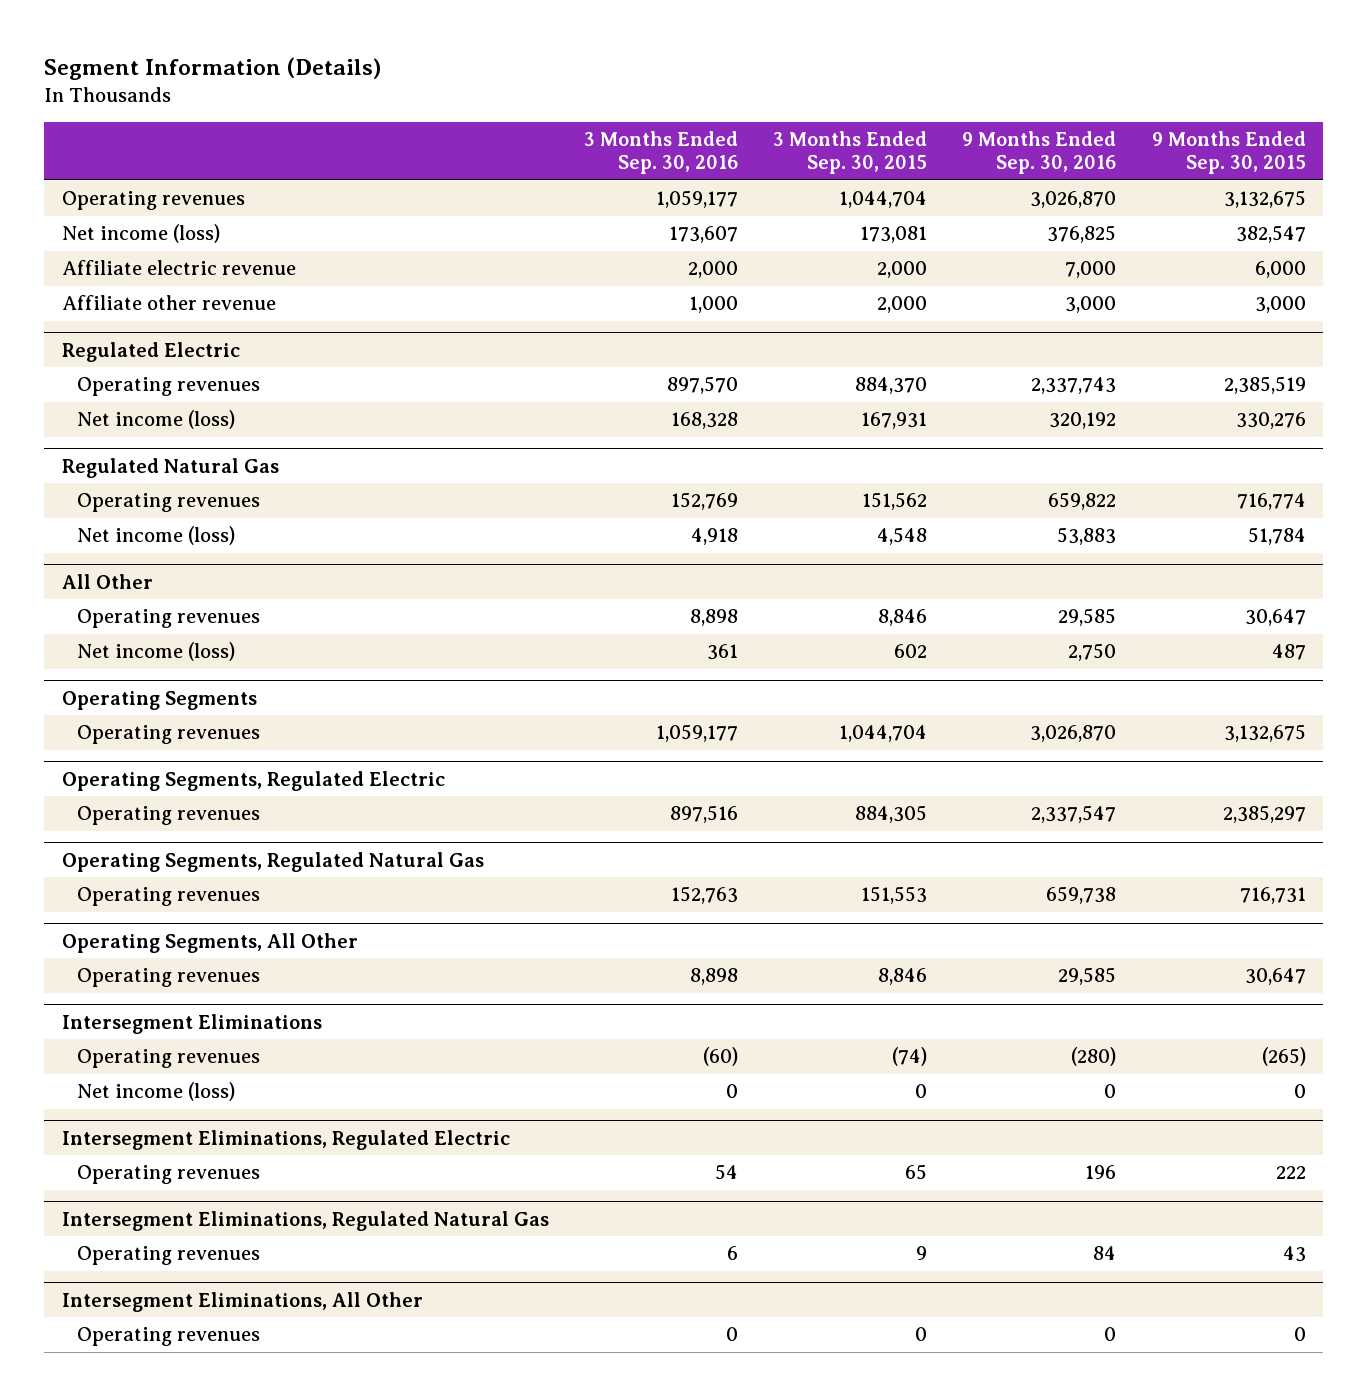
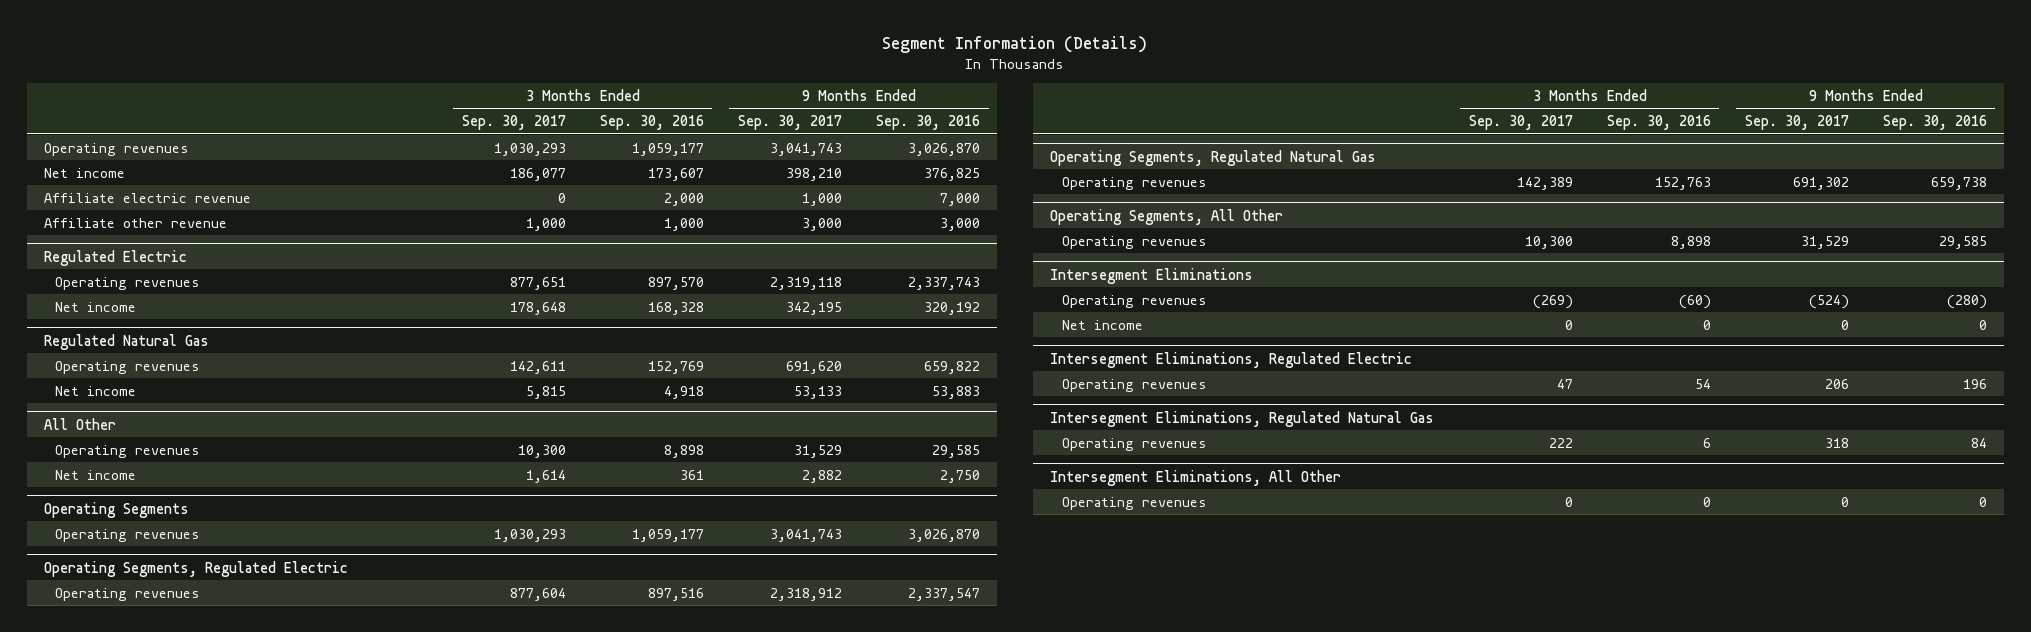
- | 3 Months Ended Sep. 30, 2016 | 3 Months Ended Sep. 30, 2015 | 9 Months Ended Sep. 30, 2016 | 9 Months Ended Sep. 30, 2015
+ | 3 Months Ended Sep. 30, 2017 | 3 Months Ended Sep. 30, 2016 | 9 Months Ended Sep. 30, 2017 | 9 Months Ended Sep. 30, 2016
- Net income (loss) | 173,607 | 173,081 | 376,825 | 382,547
+ Net income | 186,077 | 173,607 | 398,210 | 376,825
@ Regulated Electric
- Net income (loss) | 168,328 | 167,931 | 320,192 | 330,276
+ Net income | 178,648 | 168,328 | 342,195 | 320,192
@ Regulated Natural Gas
- Net income (loss) | 4,918 | 4,548 | 53,883 | 51,784
+ Net income | 5,815 | 4,918 | 53,133 | 53,883
@ All Other
- Net income (loss) | 361 | 602 | 2,750 | 487
+ Net income | 1,614 | 361 | 2,882 | 2,750
@ Intersegment Eliminations
- Net income (loss) | 0 | 0 | 0 | 0
+ Net income | 0 | 0 | 0 | 0

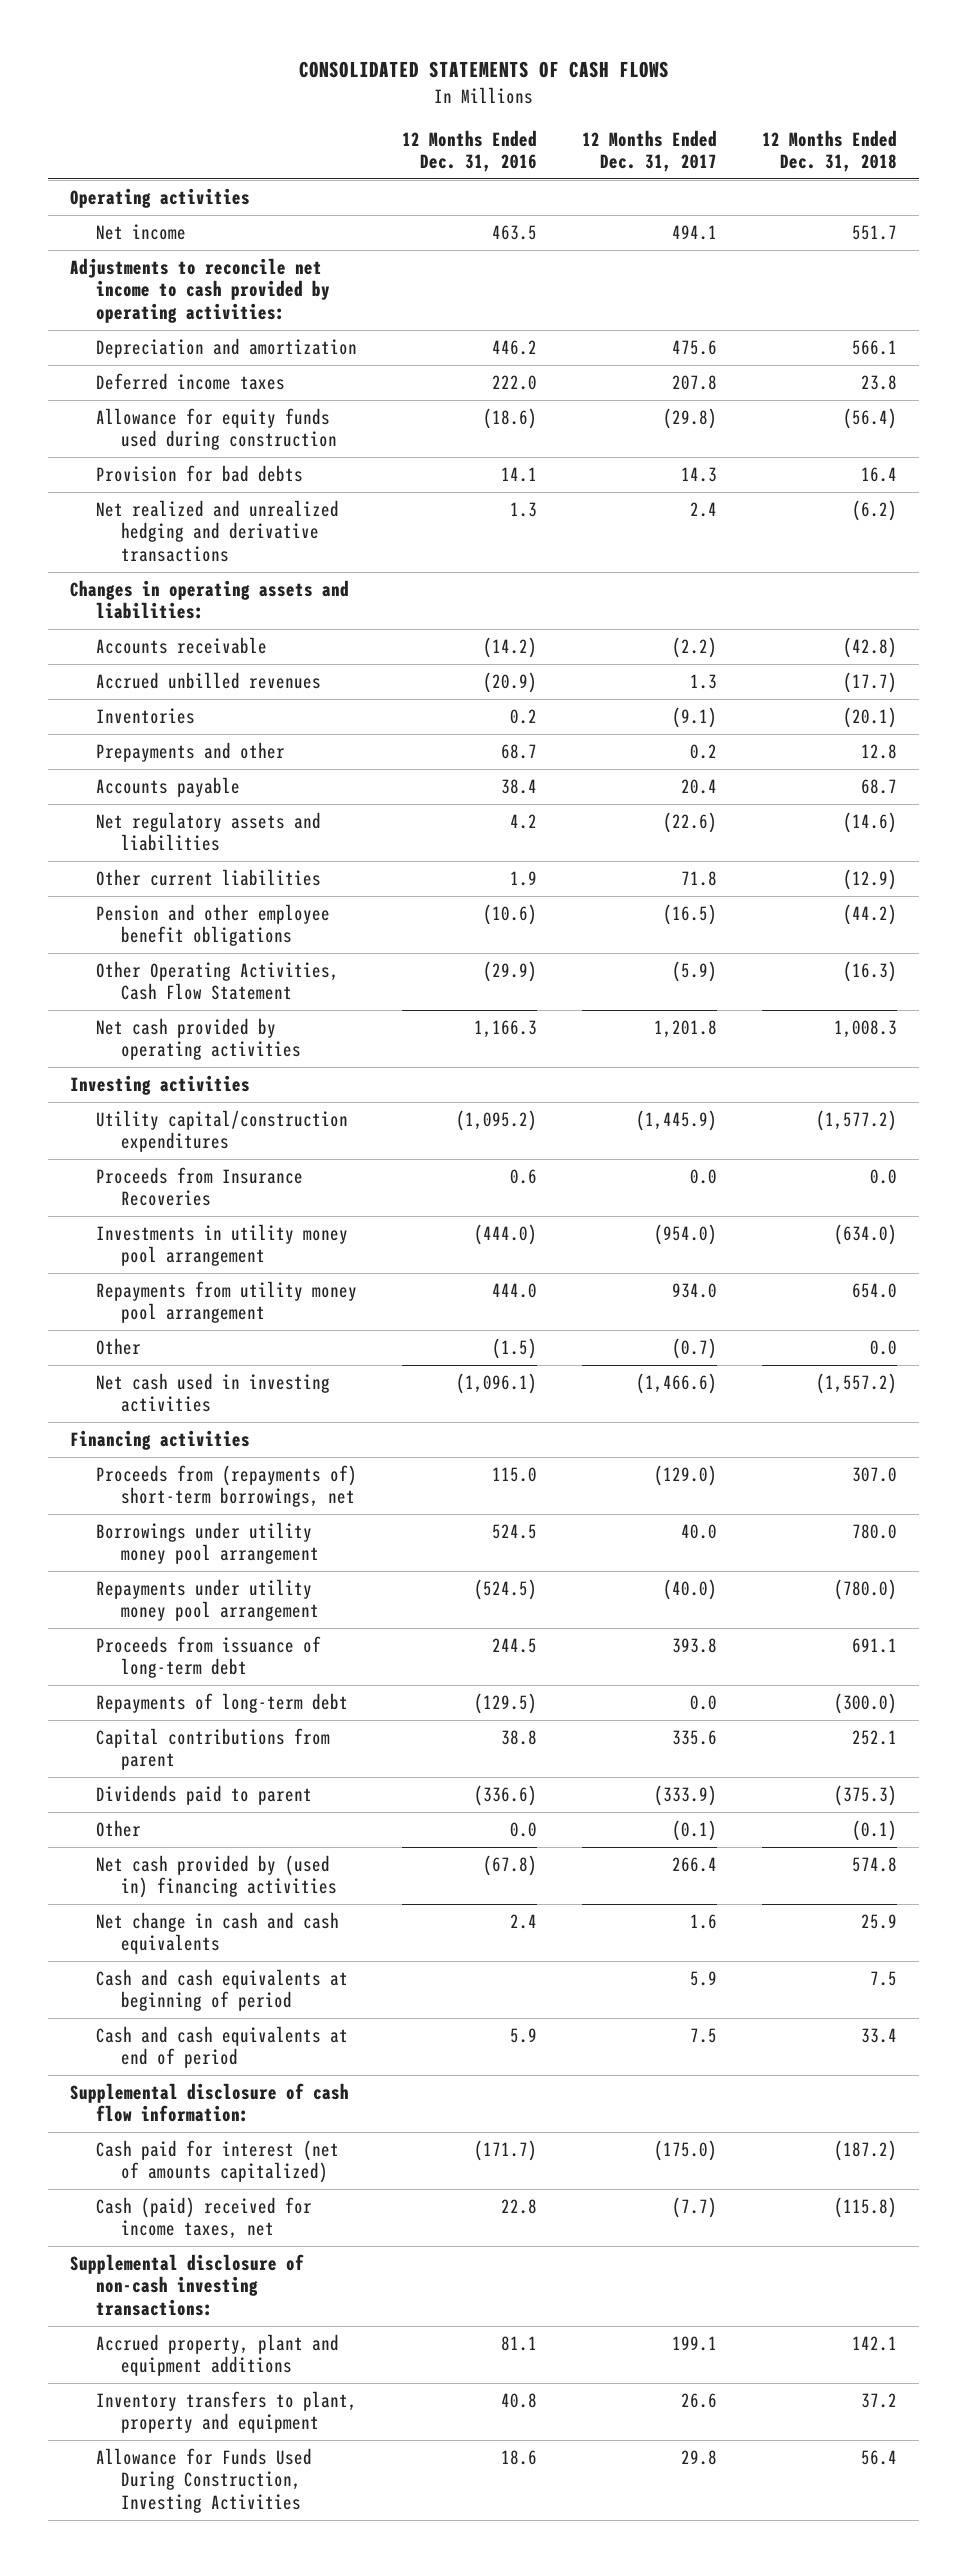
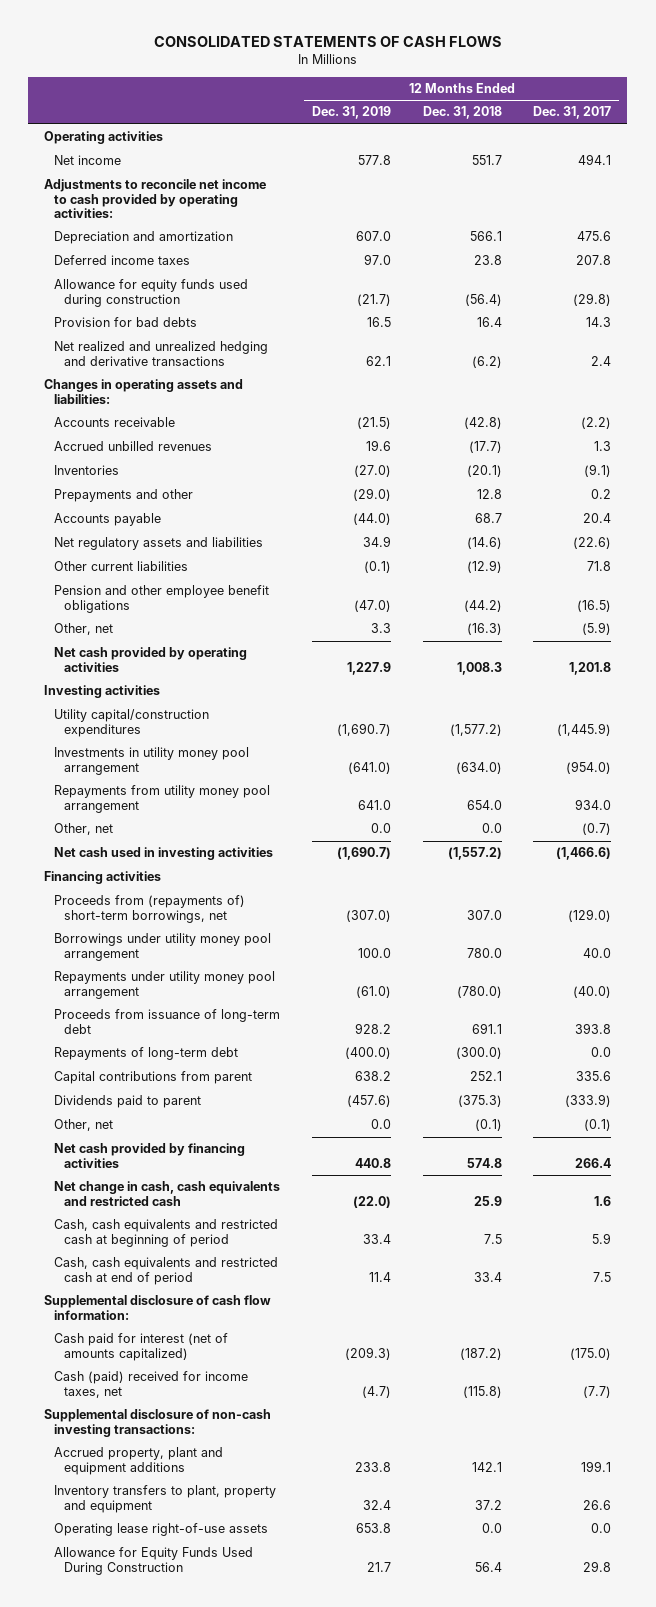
- | 12 Months Ended Dec. 31, 2016 | 12 Months Ended Dec. 31, 2017 | 12 Months Ended Dec. 31, 2018
+ | 12 Months Ended Dec. 31, 2019 | 12 Months Ended Dec. 31, 2018 | 12 Months Ended Dec. 31, 2017
- Other Operating Activities, Cash Flow Statement | (29.9) | (5.9) | (16.3)
+ Other, net | 3.3 | (16.3) | (5.9)
- Proceeds from Insurance Recoveries | 0.6 | 0.0 | 0.0
- Other | (1.5) | (0.7) | 0.0
+ Other, net | 0.0 | 0.0 | (0.7)
- Other | 0.0 | (0.1) | (0.1)
- Net cash provided by (used in) financing activities | (67.8) | 266.4 | 574.8
- Net change in cash and cash equivalents | 2.4 | 1.6 | 25.9
- Cash and cash equivalents at beginning of period | | 5.9 | 7.5
- Cash and cash equivalents at end of period | 5.9 | 7.5 | 33.4
+ Other, net | 0.0 | (0.1) | (0.1)
+ Net cash provided by financing activities | 440.8 | 574.8 | 266.4
+ Net change in cash, cash equivalents and restricted cash | (22.0) | 25.9 | 1.6
+ Cash, cash equivalents and restricted cash at beginning of period | 33.4 | 7.5 | 5.9
+ Cash, cash equivalents and restricted cash at end of period | 11.4 | 33.4 | 7.5
- Allowance for Funds Used During Construction, Investing Activities | 18.6 | 29.8 | 56.4
+ Operating lease right-of-use assets | 653.8 | 0.0 | 0.0
+ Allowance for Equity Funds Used During Construction | 21.7 | 56.4 | 29.8

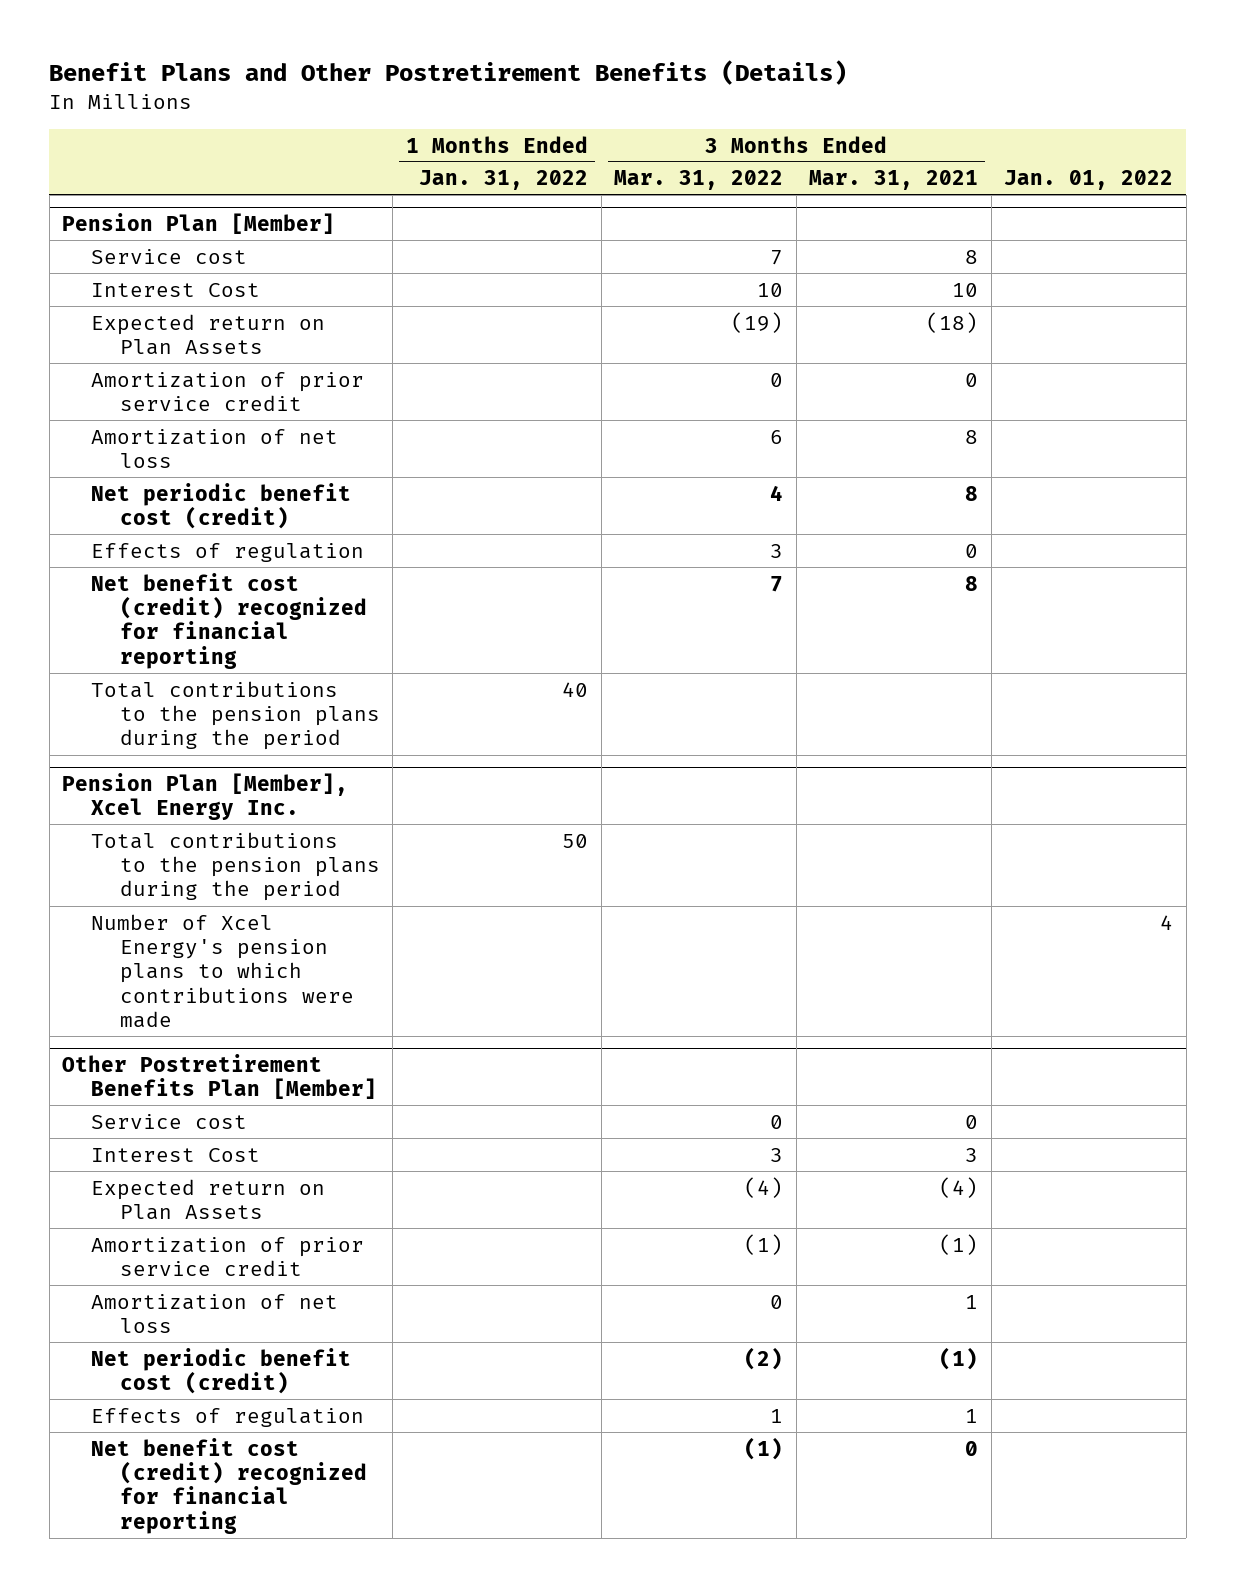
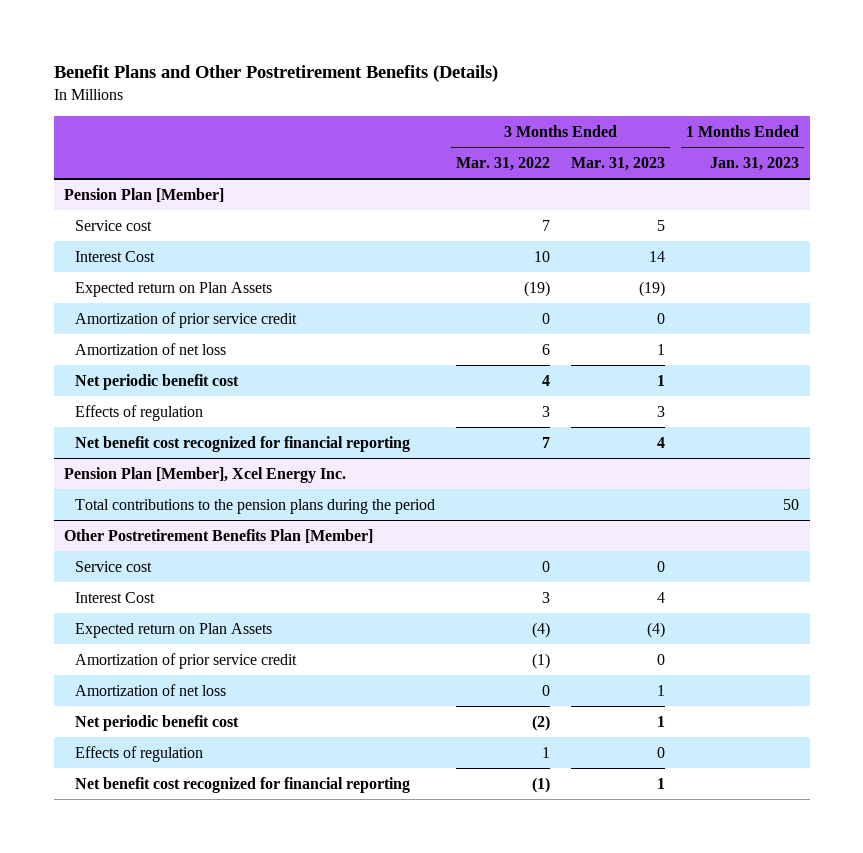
- | 1 Months Ended Jan. 31, 2022 | 3 Months Ended Mar. 31, 2022 | 3 Months Ended Mar. 31, 2021 | Jan. 01, 2022
+ | 3 Months Ended Mar. 31, 2022 | 3 Months Ended Mar. 31, 2023 | 1 Months Ended Jan. 31, 2023
@ Pension Plan [Member]
- Net periodic benefit cost (credit) | | 4 | 8 |
+ Net periodic benefit cost | 4 | 1 |
- Net benefit cost (credit) recognized for financial reporting | | 7 | 8 |
- Total contributions to the pension plans during the period | 40 | | |
+ Net benefit cost recognized for financial reporting | 7 | 4 |
@ Pension Plan [Member], Xcel Energy Inc.
- Number of Xcel Energy's pension plans to which contributions were made | | | | 4
@ Other Postretirement Benefits Plan [Member]
- Net periodic benefit cost (credit) | | (2) | (1) |
+ Net periodic benefit cost | (2) | 1 |
- Net benefit cost (credit) recognized for financial reporting | | (1) | 0 |
+ Net benefit cost recognized for financial reporting | (1) | 1 |

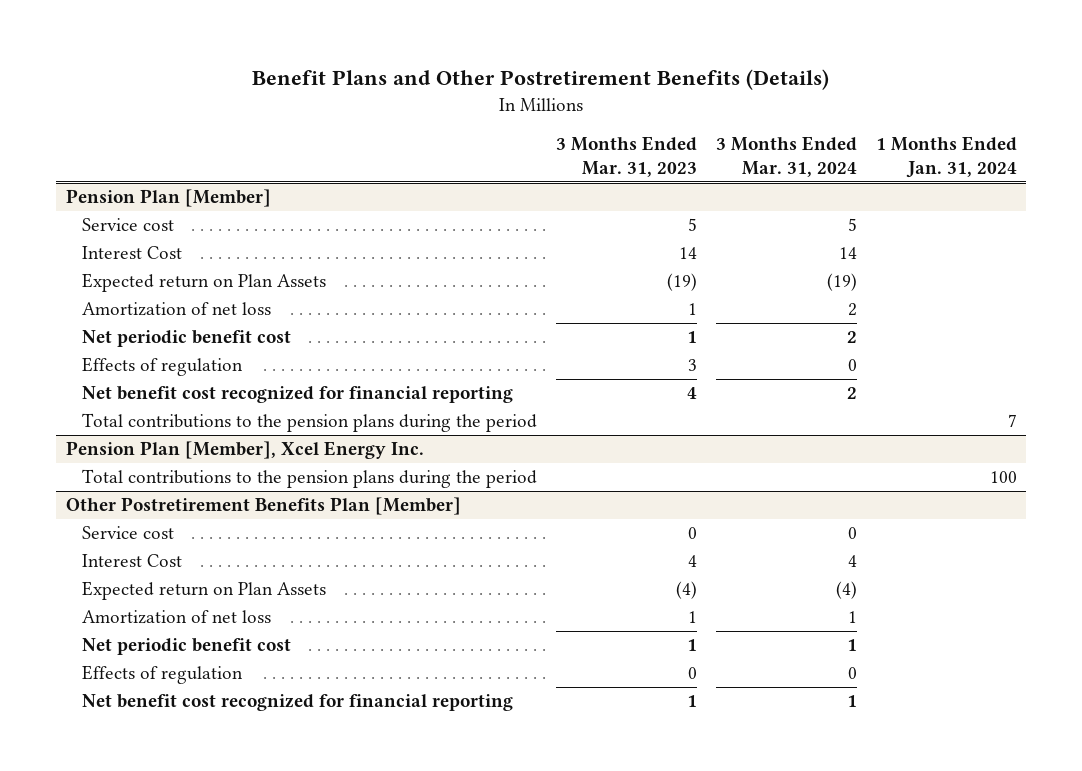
- | 3 Months Ended Mar. 31, 2022 | 3 Months Ended Mar. 31, 2023 | 1 Months Ended Jan. 31, 2023
+ | 3 Months Ended Mar. 31, 2023 | 3 Months Ended Mar. 31, 2024 | 1 Months Ended Jan. 31, 2024
@ Pension Plan [Member]
- Amortization of prior service credit | 0 | 0 |
+ Total contributions to the pension plans during the period | | | 7
@ Other Postretirement Benefits Plan [Member]
- Amortization of prior service credit | (1) | 0 |

